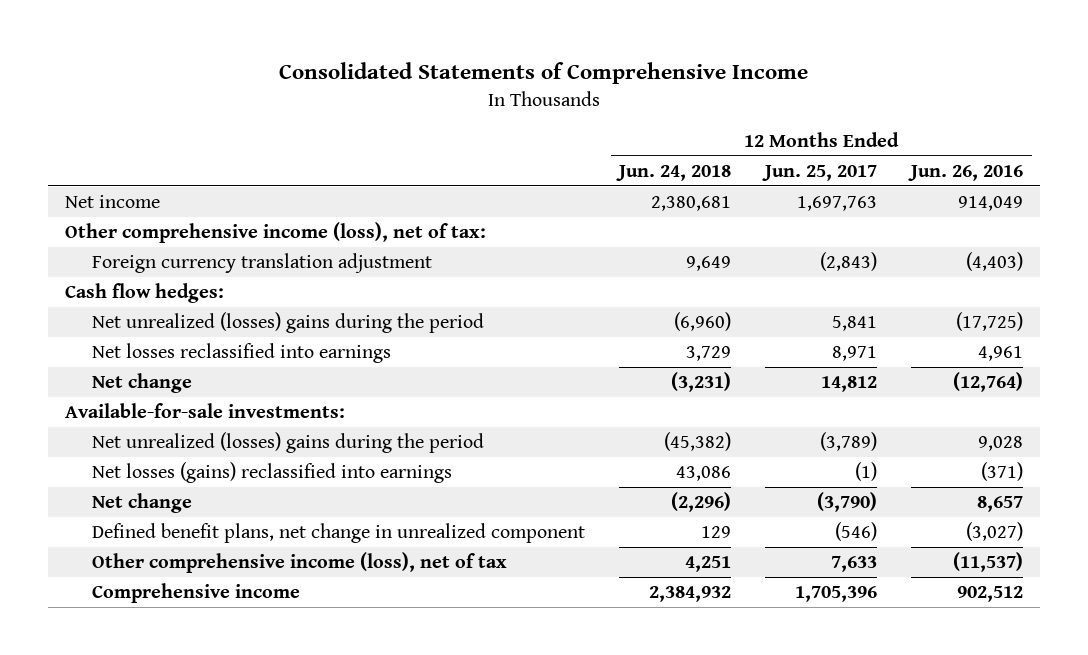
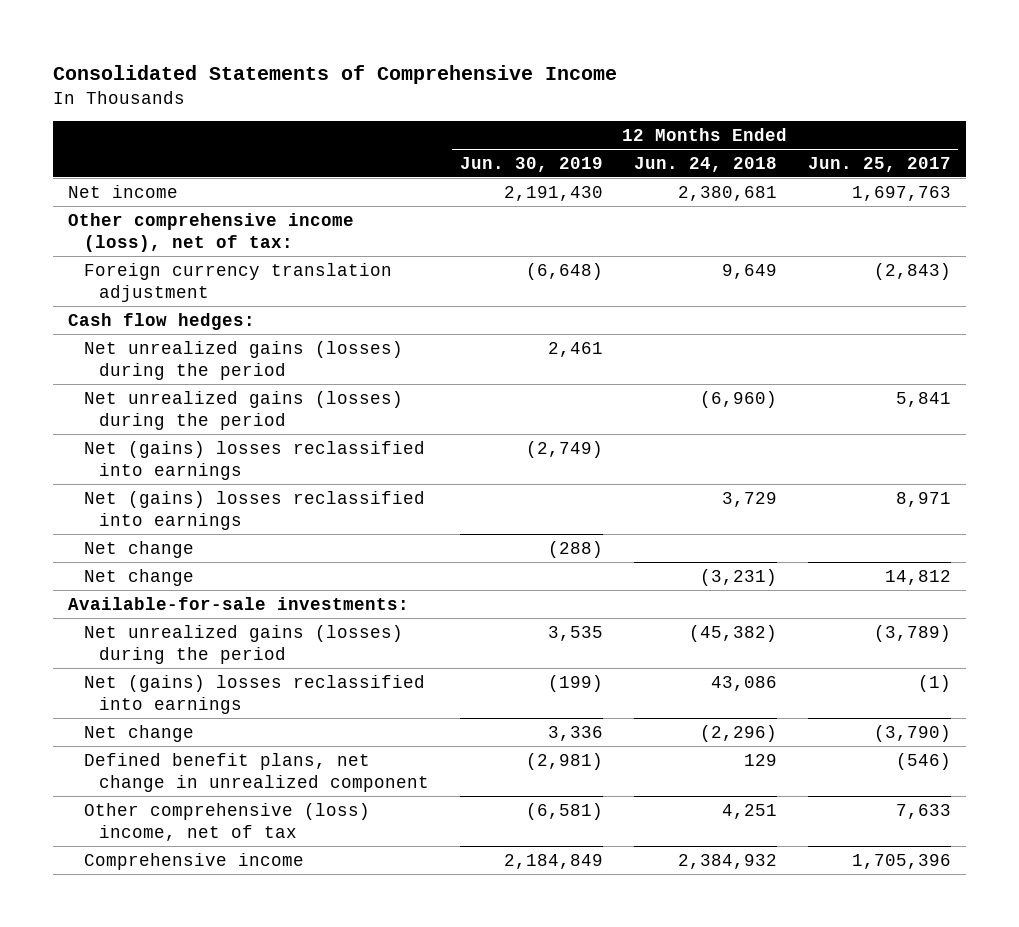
- | 12 Months Ended Jun. 24, 2018 | 12 Months Ended Jun. 25, 2017 | 12 Months Ended Jun. 26, 2016
+ | 12 Months Ended Jun. 30, 2019 | 12 Months Ended Jun. 24, 2018 | 12 Months Ended Jun. 25, 2017
- Net unrealized (losses) gains during the period | (6,960) | 5,841 | (17,725)
- Net losses reclassified into earnings | 3,729 | 8,971 | 4,961
+ Net unrealized gains (losses) during the period | 2,461 | |
+ Net unrealized gains (losses) during the period | | (6,960) | 5,841
+ Net (gains) losses reclassified into earnings | (2,749) | |
+ Net (gains) losses reclassified into earnings | | 3,729 | 8,971
+ Net change | (288) | |
- Net unrealized (losses) gains during the period | (45,382) | (3,789) | 9,028
- Net losses (gains) reclassified into earnings | 43,086 | (1) | (371)
+ Net unrealized gains (losses) during the period | 3,535 | (45,382) | (3,789)
+ Net (gains) losses reclassified into earnings | (199) | 43,086 | (1)
- Other comprehensive income (loss), net of tax | 4,251 | 7,633 | (11,537)
+ Other comprehensive (loss) income, net of tax | (6,581) | 4,251 | 7,633

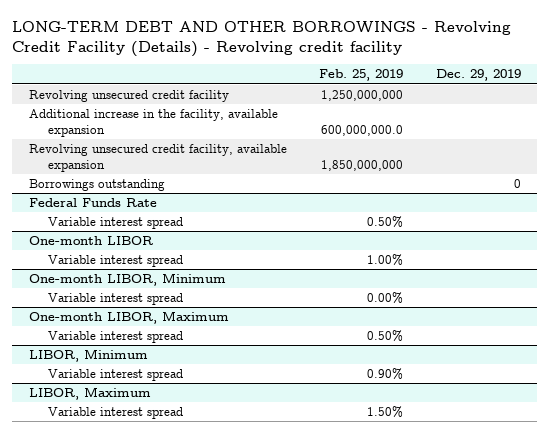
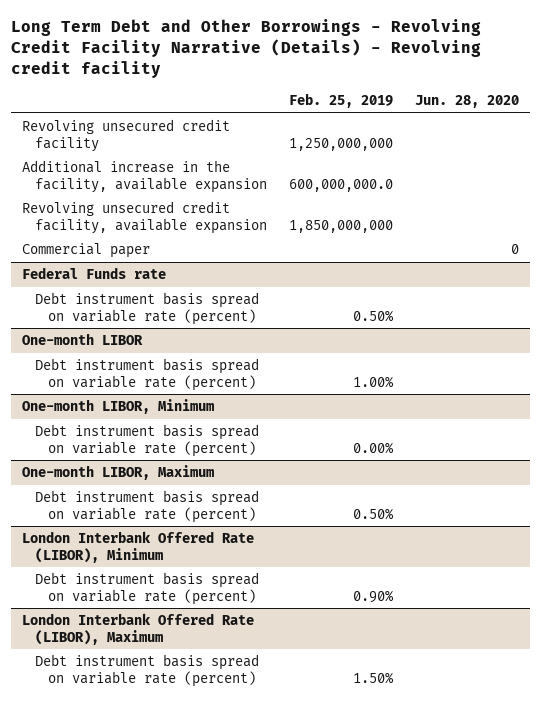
- LONG-TERM DEBT AND OTHER BORROWINGS - Revolving Credit Facility (Details) - Revolving credit facility
+ Long Term Debt and Other Borrowings - Revolving Credit Facility Narrative (Details) - Revolving credit facility
- | Feb. 25, 2019 | Dec. 29, 2019
+ | Feb. 25, 2019 | Jun. 28, 2020
- Borrowings outstanding | | 0
- Federal Funds Rate
- Variable interest spread | 0.50% |
+ Commercial paper | | 0
+ Federal Funds rate
+ Debt instrument basis spread on variable rate (percent) | 0.50% |
@ One-month LIBOR
- Variable interest spread | 1.00% |
+ Debt instrument basis spread on variable rate (percent) | 1.00% |
@ One-month LIBOR, Minimum
- Variable interest spread | 0.00% |
+ Debt instrument basis spread on variable rate (percent) | 0.00% |
@ One-month LIBOR, Maximum
- Variable interest spread | 0.50% |
- LIBOR, Minimum
- Variable interest spread | 0.90% |
- LIBOR, Maximum
- Variable interest spread | 1.50% |
@ One-month LIBOR, Maximum
+ Debt instrument basis spread on variable rate (percent) | 0.50% |
+ London Interbank Offered Rate (LIBOR), Minimum
+ Debt instrument basis spread on variable rate (percent) | 0.90% |
+ London Interbank Offered Rate (LIBOR), Maximum
+ Debt instrument basis spread on variable rate (percent) | 1.50% |

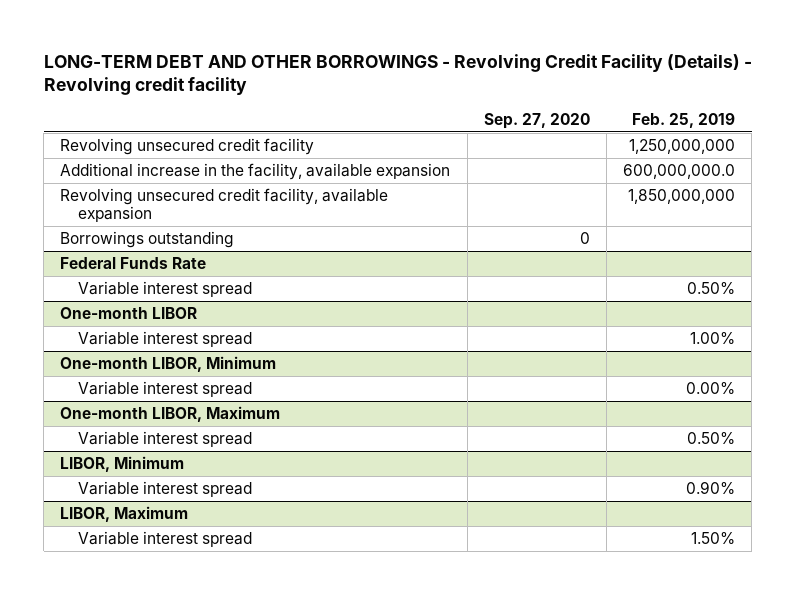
- Long Term Debt and Other Borrowings - Revolving Credit Facility Narrative (Details) - Revolving credit facility
+ LONG-TERM DEBT AND OTHER BORROWINGS - Revolving Credit Facility (Details) - Revolving credit facility
- | Feb. 25, 2019 | Jun. 28, 2020
+ | Sep. 27, 2020 | Feb. 25, 2019
- Commercial paper | | 0
- Federal Funds rate
- Debt instrument basis spread on variable rate (percent) | 0.50% |
+ Borrowings outstanding | 0 |
+ Federal Funds Rate
+ Variable interest spread | | 0.50%
@ One-month LIBOR
- Debt instrument basis spread on variable rate (percent) | 1.00% |
+ Variable interest spread | | 1.00%
@ One-month LIBOR, Minimum
- Debt instrument basis spread on variable rate (percent) | 0.00% |
+ Variable interest spread | | 0.00%
@ One-month LIBOR, Maximum
- Debt instrument basis spread on variable rate (percent) | 0.50% |
- London Interbank Offered Rate (LIBOR), Minimum
- Debt instrument basis spread on variable rate (percent) | 0.90% |
- London Interbank Offered Rate (LIBOR), Maximum
- Debt instrument basis spread on variable rate (percent) | 1.50% |
@ One-month LIBOR, Maximum
+ Variable interest spread | | 0.50%
+ LIBOR, Minimum
+ Variable interest spread | | 0.90%
+ LIBOR, Maximum
+ Variable interest spread | | 1.50%

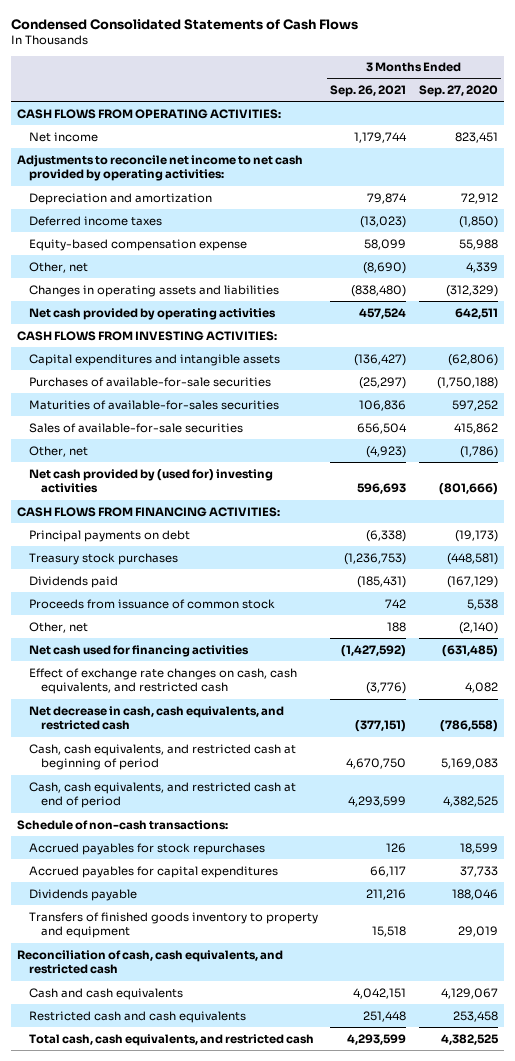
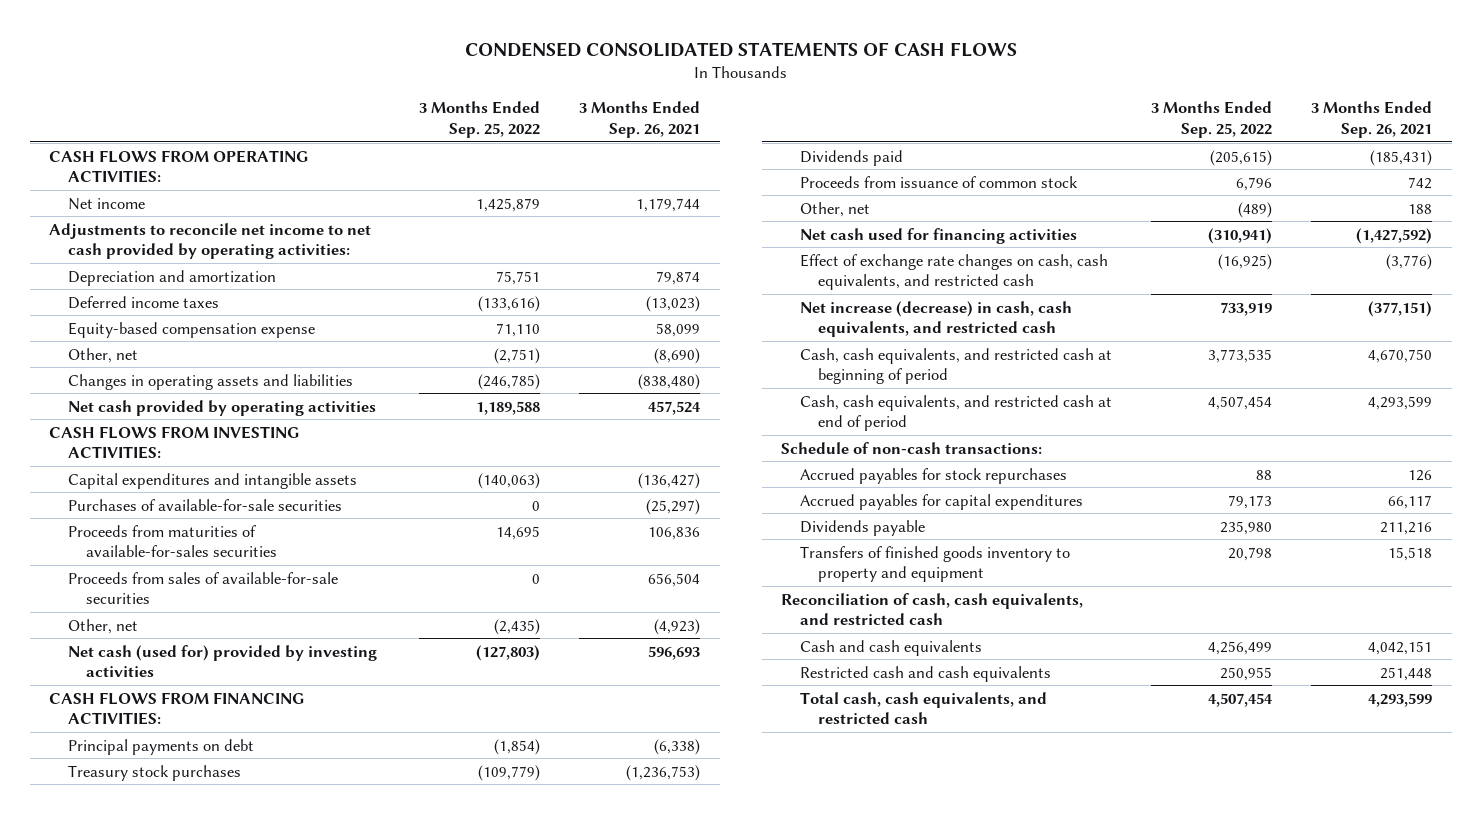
- Condensed Consolidated Statements of Cash Flows
+ CONDENSED CONSOLIDATED STATEMENTS OF CASH FLOWS
- | 3 Months Ended Sep. 26, 2021 | 3 Months Ended Sep. 27, 2020
+ | 3 Months Ended Sep. 25, 2022 | 3 Months Ended Sep. 26, 2021
- Maturities of available-for-sales securities | 106,836 | 597,252
- Sales of available-for-sale securities | 656,504 | 415,862
+ Proceeds from maturities of available-for-sales securities | 14,695 | 106,836
+ Proceeds from sales of available-for-sale securities | 0 | 656,504
- Net cash provided by (used for) investing activities | 596,693 | (801,666)
+ Net cash (used for) provided by investing activities | (127,803) | 596,693
- Net decrease in cash, cash equivalents, and restricted cash | (377,151) | (786,558)
+ Net increase (decrease) in cash, cash equivalents, and restricted cash | 733,919 | (377,151)

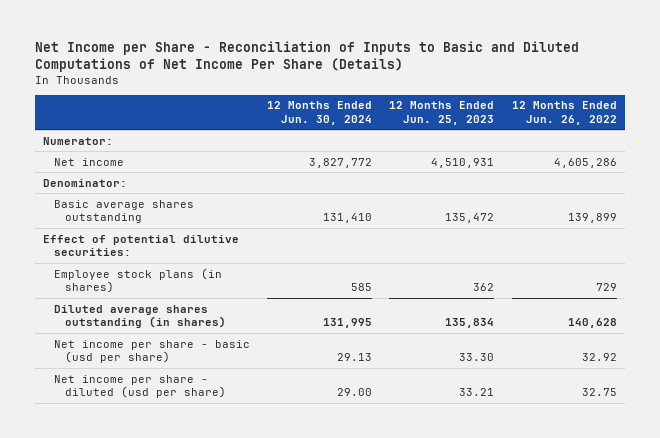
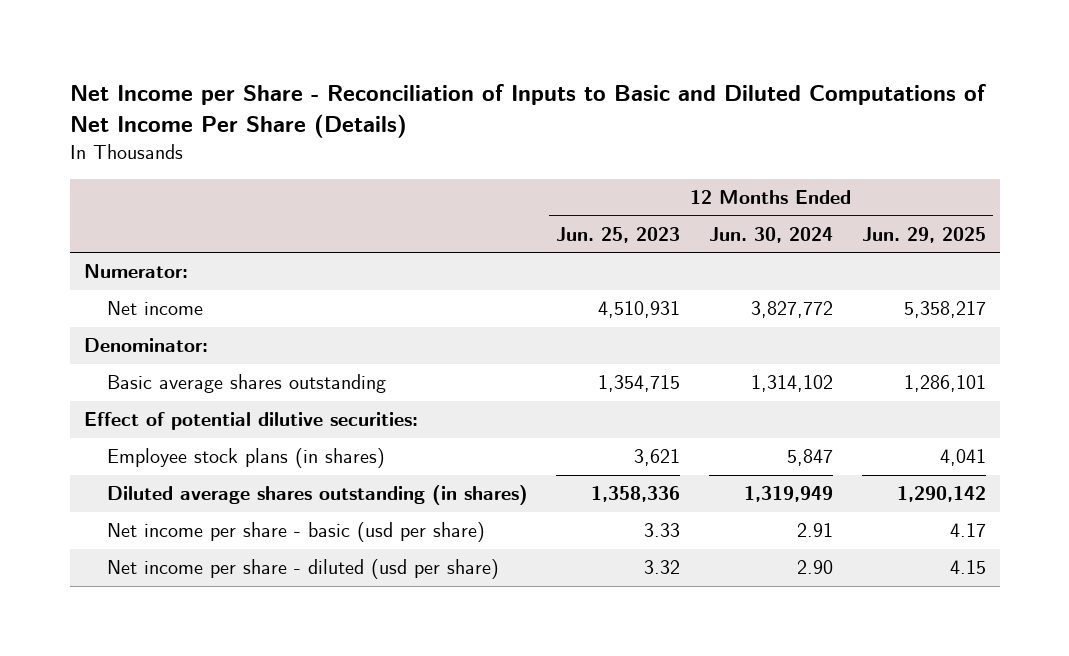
- | 12 Months Ended Jun. 30, 2024 | 12 Months Ended Jun. 25, 2023 | 12 Months Ended Jun. 26, 2022
+ | 12 Months Ended Jun. 25, 2023 | 12 Months Ended Jun. 30, 2024 | 12 Months Ended Jun. 29, 2025
- Basic average shares outstanding | 131,410 | 135,472 | 139,899
+ Basic average shares outstanding | 1,354,715 | 1,314,102 | 1,286,101
- Employee stock plans (in shares) | 585 | 362 | 729
- Diluted average shares outstanding (in shares) | 131,995 | 135,834 | 140,628
- Net income per share - basic (usd per share) | 29.13 | 33.30 | 32.92
- Net income per share - diluted (usd per share) | 29.00 | 33.21 | 32.75
+ Employee stock plans (in shares) | 3,621 | 5,847 | 4,041
+ Diluted average shares outstanding (in shares) | 1,358,336 | 1,319,949 | 1,290,142
+ Net income per share - basic (usd per share) | 3.33 | 2.91 | 4.17
+ Net income per share - diluted (usd per share) | 3.32 | 2.90 | 4.15

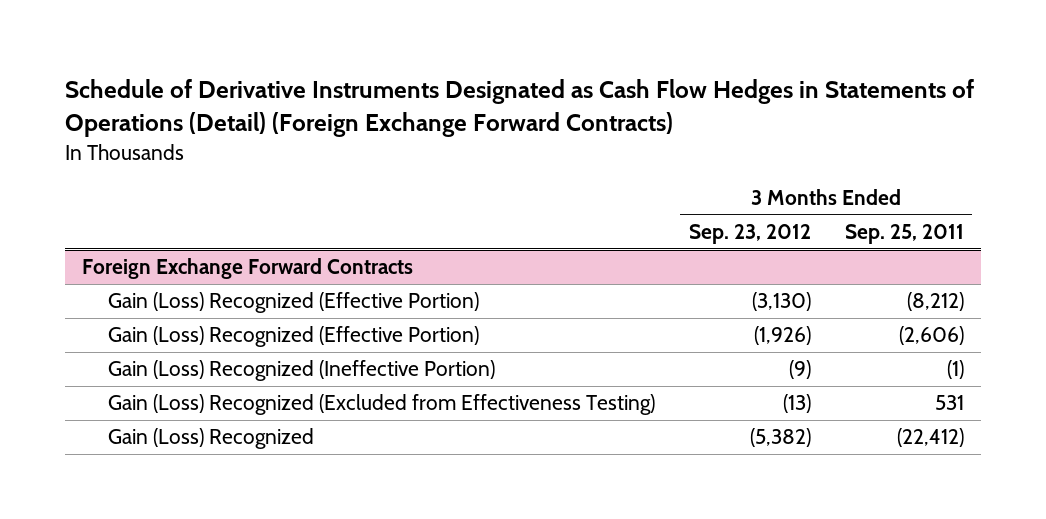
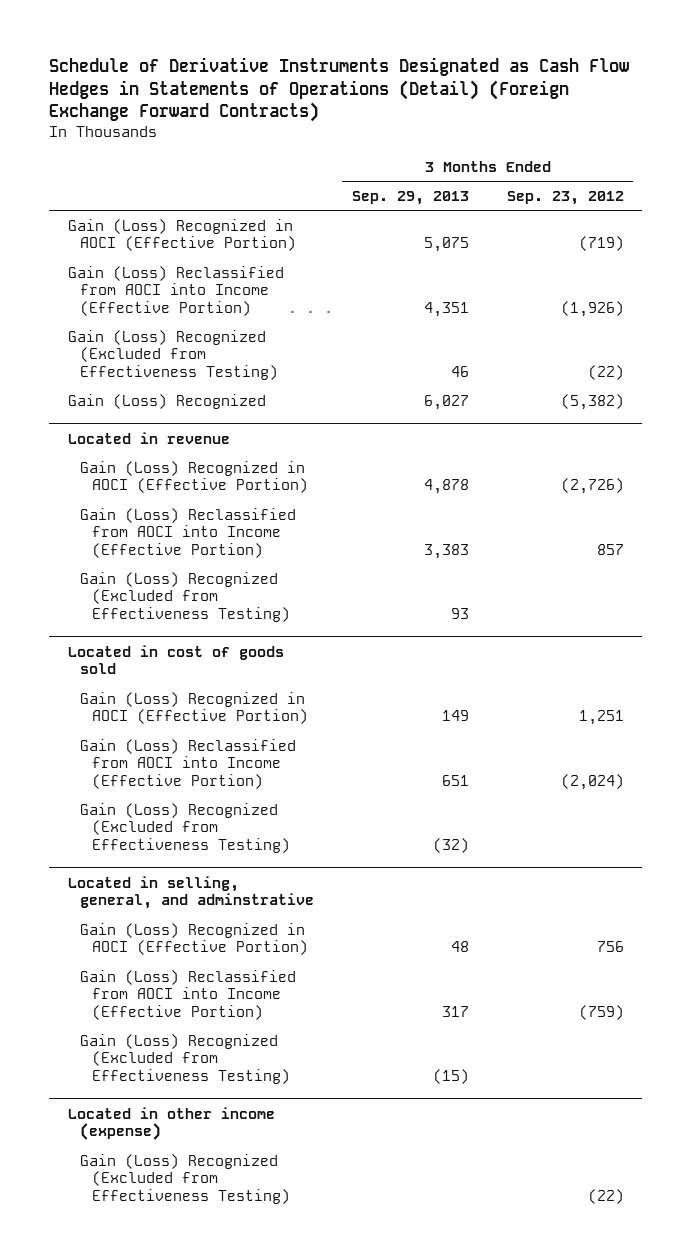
- | 3 Months Ended Sep. 23, 2012 | 3 Months Ended Sep. 25, 2011
+ | 3 Months Ended Sep. 29, 2013 | 3 Months Ended Sep. 23, 2012
- Foreign Exchange Forward Contracts
- Gain (Loss) Recognized (Effective Portion) | (3,130) | (8,212)
- Gain (Loss) Recognized (Effective Portion) | (1,926) | (2,606)
- Gain (Loss) Recognized (Ineffective Portion) | (9) | (1)
- Gain (Loss) Recognized (Excluded from Effectiveness Testing) | (13) | 531
+ Gain (Loss) Recognized in AOCI (Effective Portion) | 5,075 | (719)
+ Gain (Loss) Reclassified from AOCI into Income (Effective Portion) | 4,351 | (1,926)
+ Gain (Loss) Recognized (Excluded from Effectiveness Testing) | 46 | (22)
+ Located in revenue
+ Gain (Loss) Recognized in AOCI (Effective Portion) | 4,878 | (2,726)
+ Gain (Loss) Reclassified from AOCI into Income (Effective Portion) | 3,383 | 857
+ Gain (Loss) Recognized (Excluded from Effectiveness Testing) | 93 |
+ Located in cost of goods sold
+ Gain (Loss) Recognized in AOCI (Effective Portion) | 149 | 1,251
+ Gain (Loss) Reclassified from AOCI into Income (Effective Portion) | 651 | (2,024)
+ Gain (Loss) Recognized (Excluded from Effectiveness Testing) | (32) |
+ Located in selling, general, and adminstrative
+ Gain (Loss) Recognized in AOCI (Effective Portion) | 48 | 756
+ Gain (Loss) Reclassified from AOCI into Income (Effective Portion) | 317 | (759)
+ Gain (Loss) Recognized (Excluded from Effectiveness Testing) | (15) |
+ Located in other income (expense)
+ Gain (Loss) Recognized (Excluded from Effectiveness Testing) | | (22)

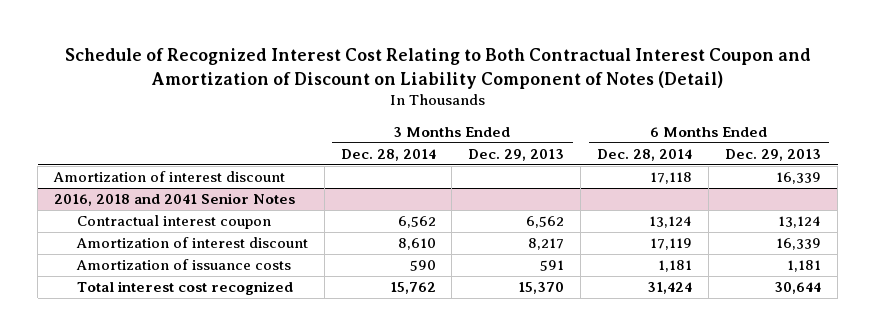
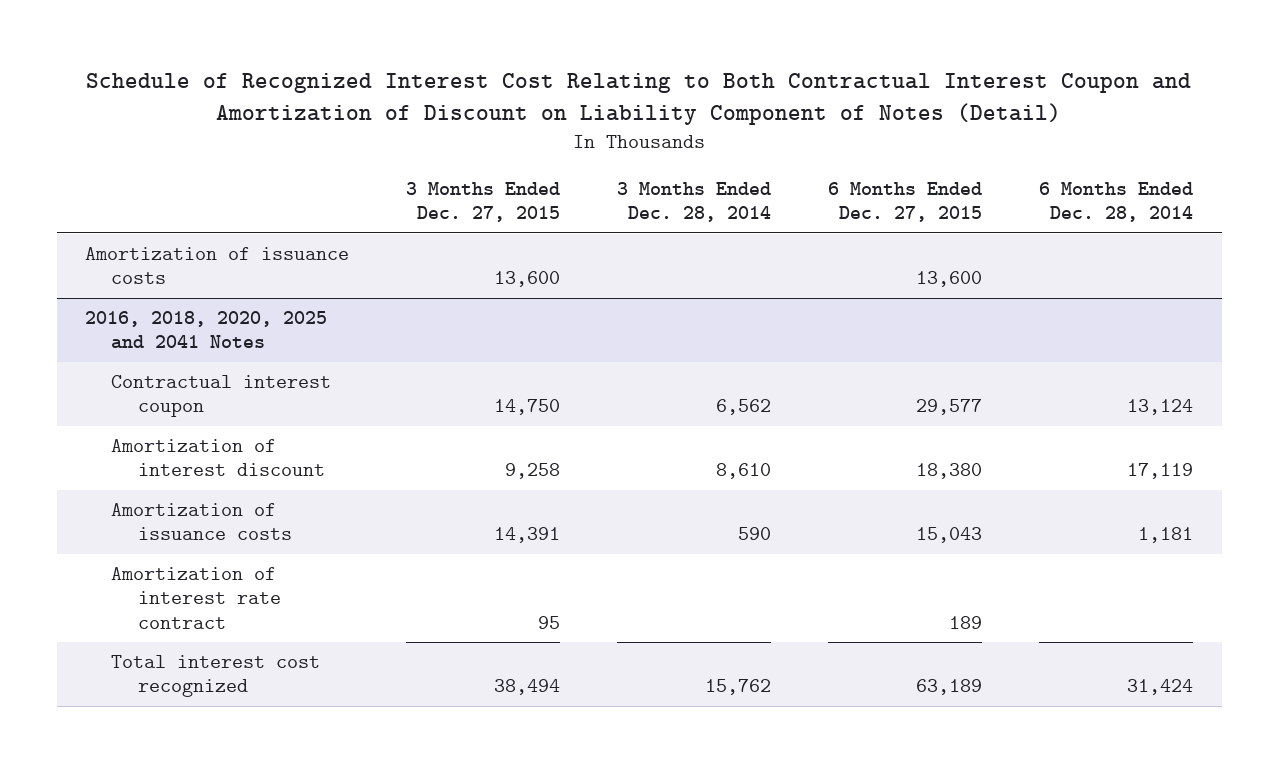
- | 3 Months Ended Dec. 28, 2014 | 3 Months Ended Dec. 29, 2013 | 6 Months Ended Dec. 28, 2014 | 6 Months Ended Dec. 29, 2013
+ | 3 Months Ended Dec. 27, 2015 | 3 Months Ended Dec. 28, 2014 | 6 Months Ended Dec. 27, 2015 | 6 Months Ended Dec. 28, 2014
- Amortization of interest discount | | | 17,118 | 16,339
- 2016, 2018 and 2041 Senior Notes
+ Amortization of issuance costs | 13,600 | | 13,600 |
+ 2016, 2018, 2020, 2025 and 2041 Notes
+ Amortization of interest rate contract | 95 | | 189 |

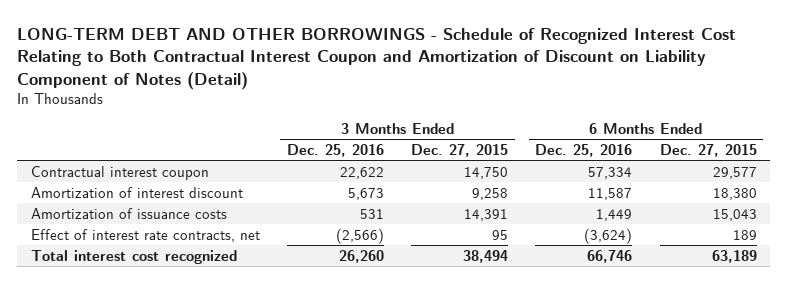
- Schedule of Recognized Interest Cost Relating to Both Contractual Interest Coupon and Amortization of Discount on Liability Component of Notes (Detail)
+ LONG-TERM DEBT AND OTHER BORROWINGS - Schedule of Recognized Interest Cost Relating to Both Contractual Interest Coupon and Amortization of Discount on Liability Component of Notes (Detail)
- | 3 Months Ended Dec. 27, 2015 | 3 Months Ended Dec. 28, 2014 | 6 Months Ended Dec. 27, 2015 | 6 Months Ended Dec. 28, 2014
+ | 3 Months Ended Dec. 25, 2016 | 3 Months Ended Dec. 27, 2015 | 6 Months Ended Dec. 25, 2016 | 6 Months Ended Dec. 27, 2015
- Amortization of issuance costs | 13,600 | | 13,600 |
- 2016, 2018, 2020, 2025 and 2041 Notes
- Amortization of interest rate contract | 95 | | 189 |
+ Effect of interest rate contracts, net | (2,566) | 95 | (3,624) | 189

